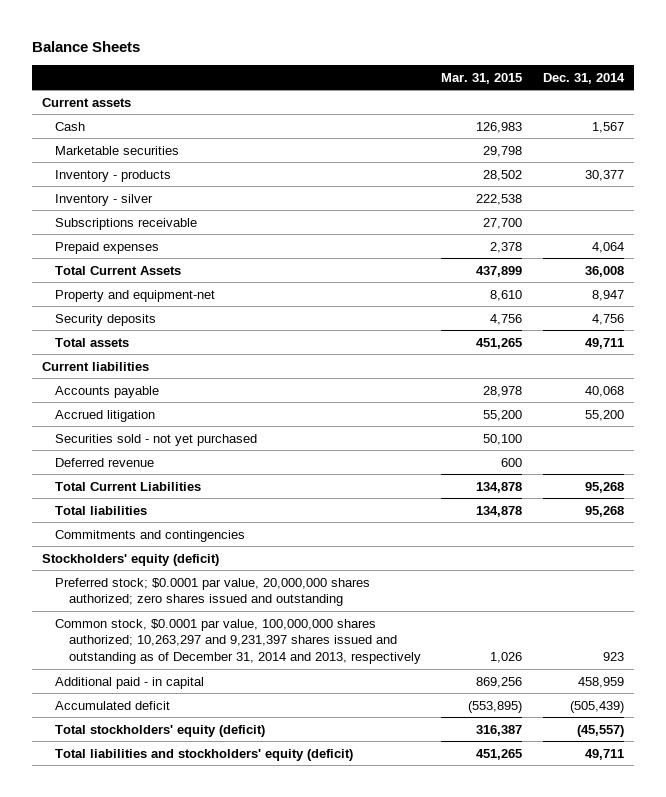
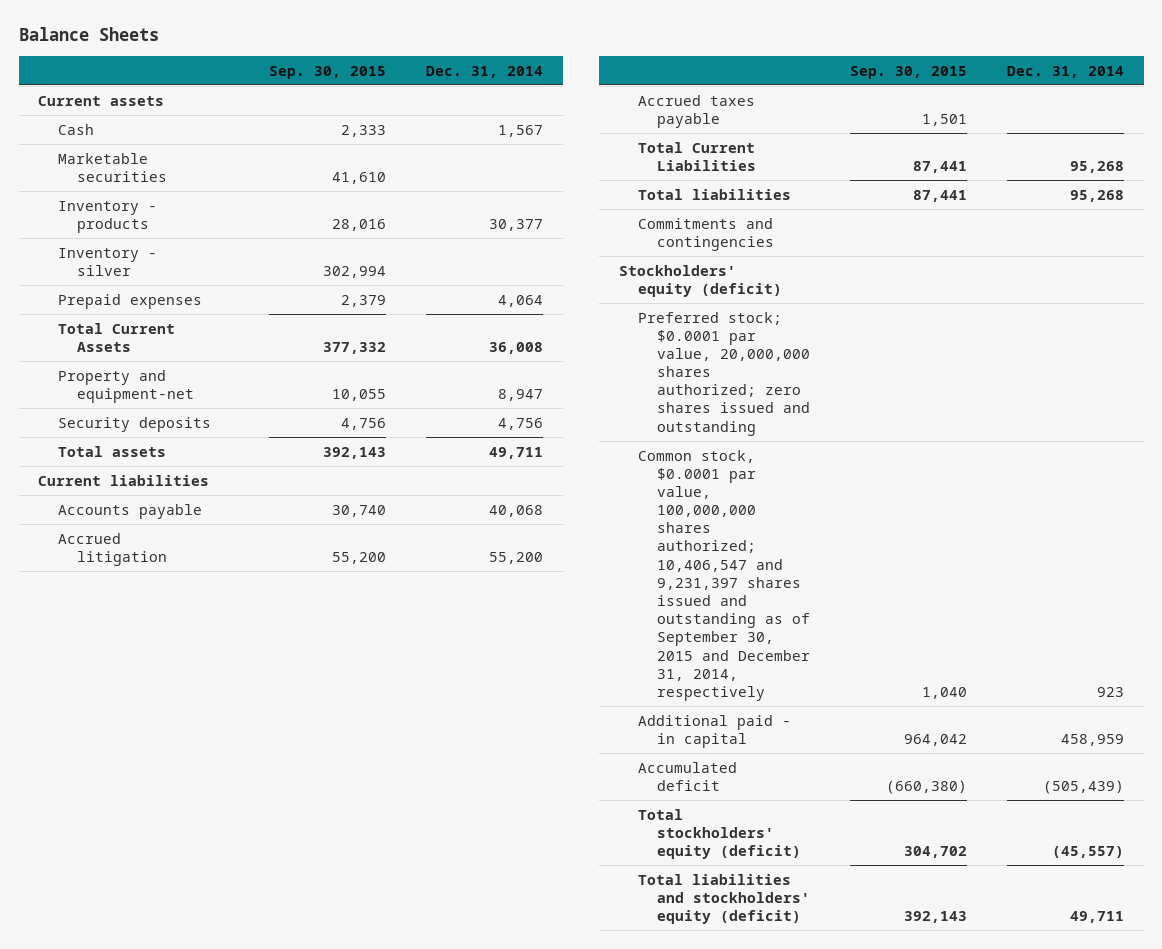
- | Mar. 31, 2015 | Dec. 31, 2014
+ | Sep. 30, 2015 | Dec. 31, 2014
- Subscriptions receivable | 27,700 |
- Securities sold - not yet purchased | 50,100 |
- Deferred revenue | 600 |
+ Accrued taxes payable | 1,501 |
- Common stock, $0.0001 par value, 100,000,000 shares authorized; 10,263,297 and 9,231,397 shares issued and outstanding as of December 31, 2014 and 2013, respectively | 1,026 | 923
+ Common stock, $0.0001 par value, 100,000,000 shares authorized; 10,406,547 and 9,231,397 shares issued and outstanding as of September 30, 2015 and December 31, 2014, respectively | 1,040 | 923

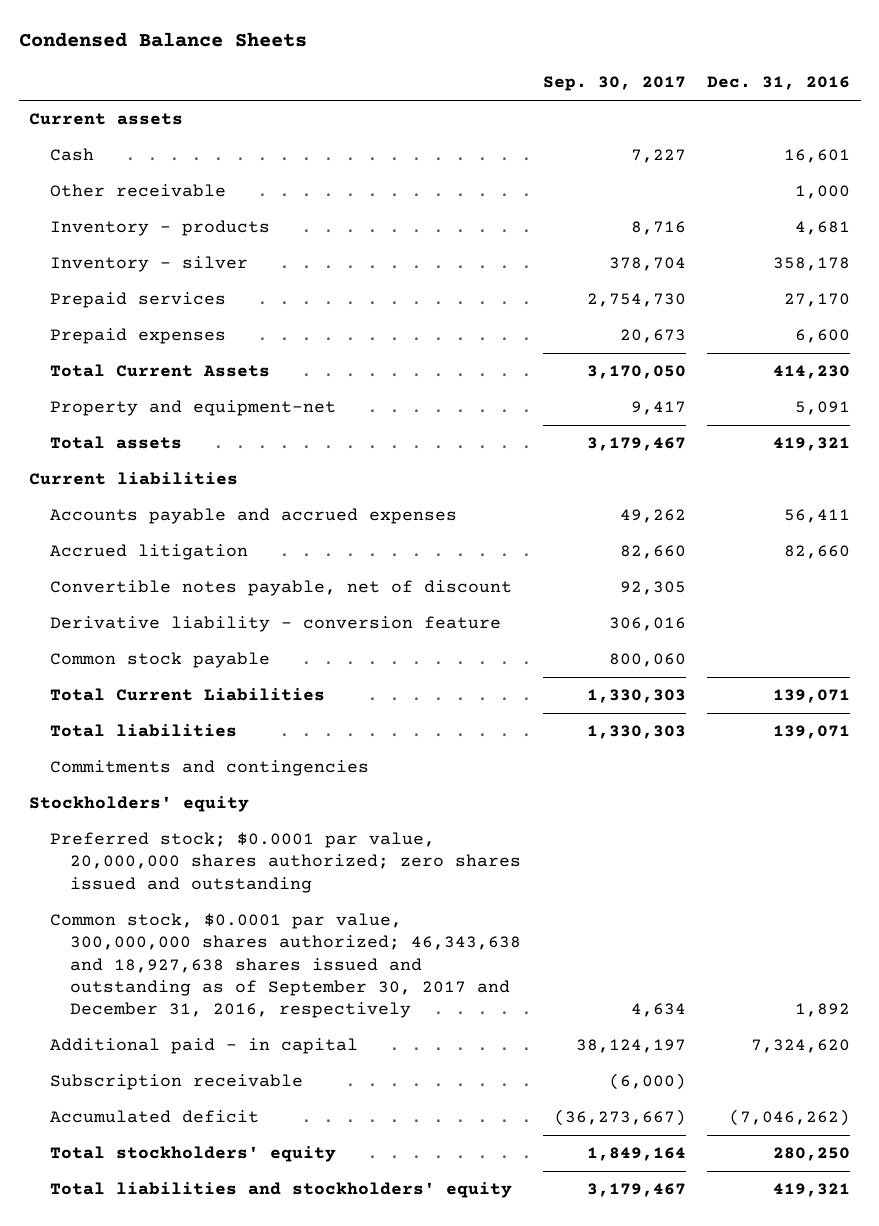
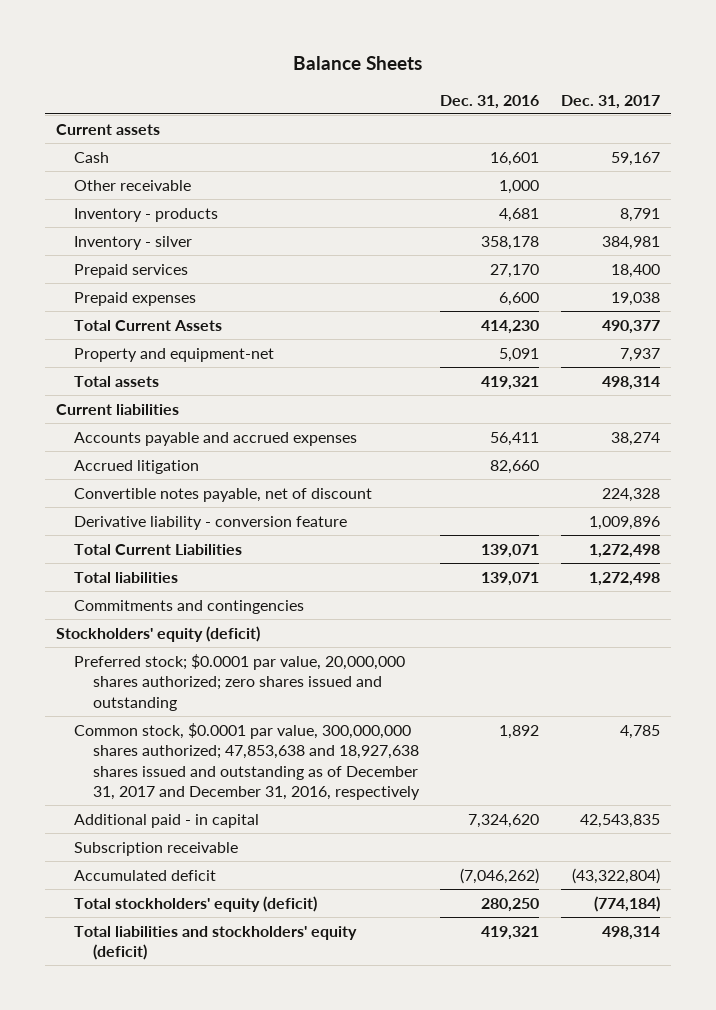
- Condensed Balance Sheets
+ Balance Sheets
- | Sep. 30, 2017 | Dec. 31, 2016
+ | Dec. 31, 2016 | Dec. 31, 2017
- Common stock payable | 800,060 |
- Stockholders' equity
+ Stockholders' equity (deficit)
- Common stock, $0.0001 par value, 300,000,000 shares authorized; 46,343,638 and 18,927,638 shares issued and outstanding as of September 30, 2017 and December 31, 2016, respectively | 4,634 | 1,892
+ Common stock, $0.0001 par value, 300,000,000 shares authorized; 47,853,638 and 18,927,638 shares issued and outstanding as of December 31, 2017 and December 31, 2016, respectively | 1,892 | 4,785
- Total stockholders' equity | 1,849,164 | 280,250
- Total liabilities and stockholders' equity | 3,179,467 | 419,321
+ Total stockholders' equity (deficit) | 280,250 | (774,184)
+ Total liabilities and stockholders' equity (deficit) | 419,321 | 498,314

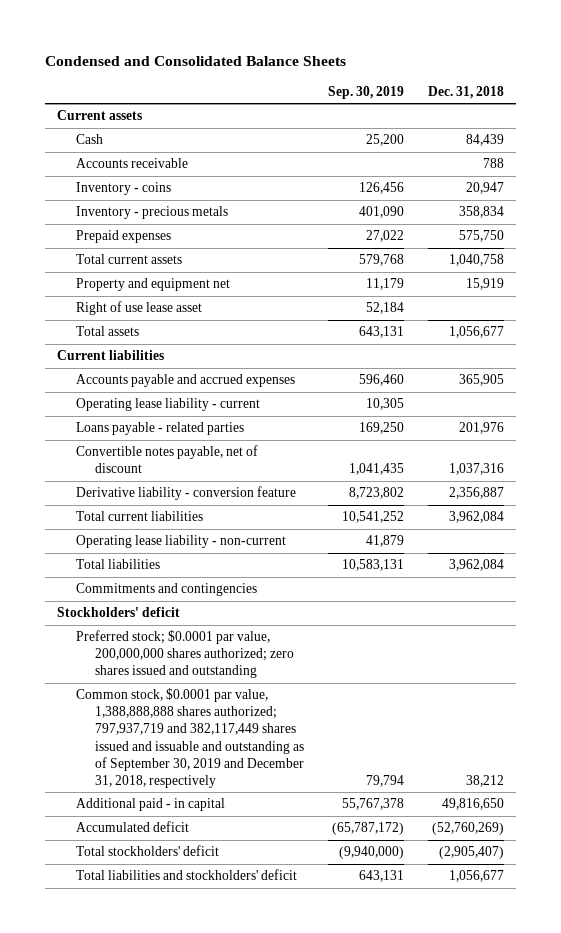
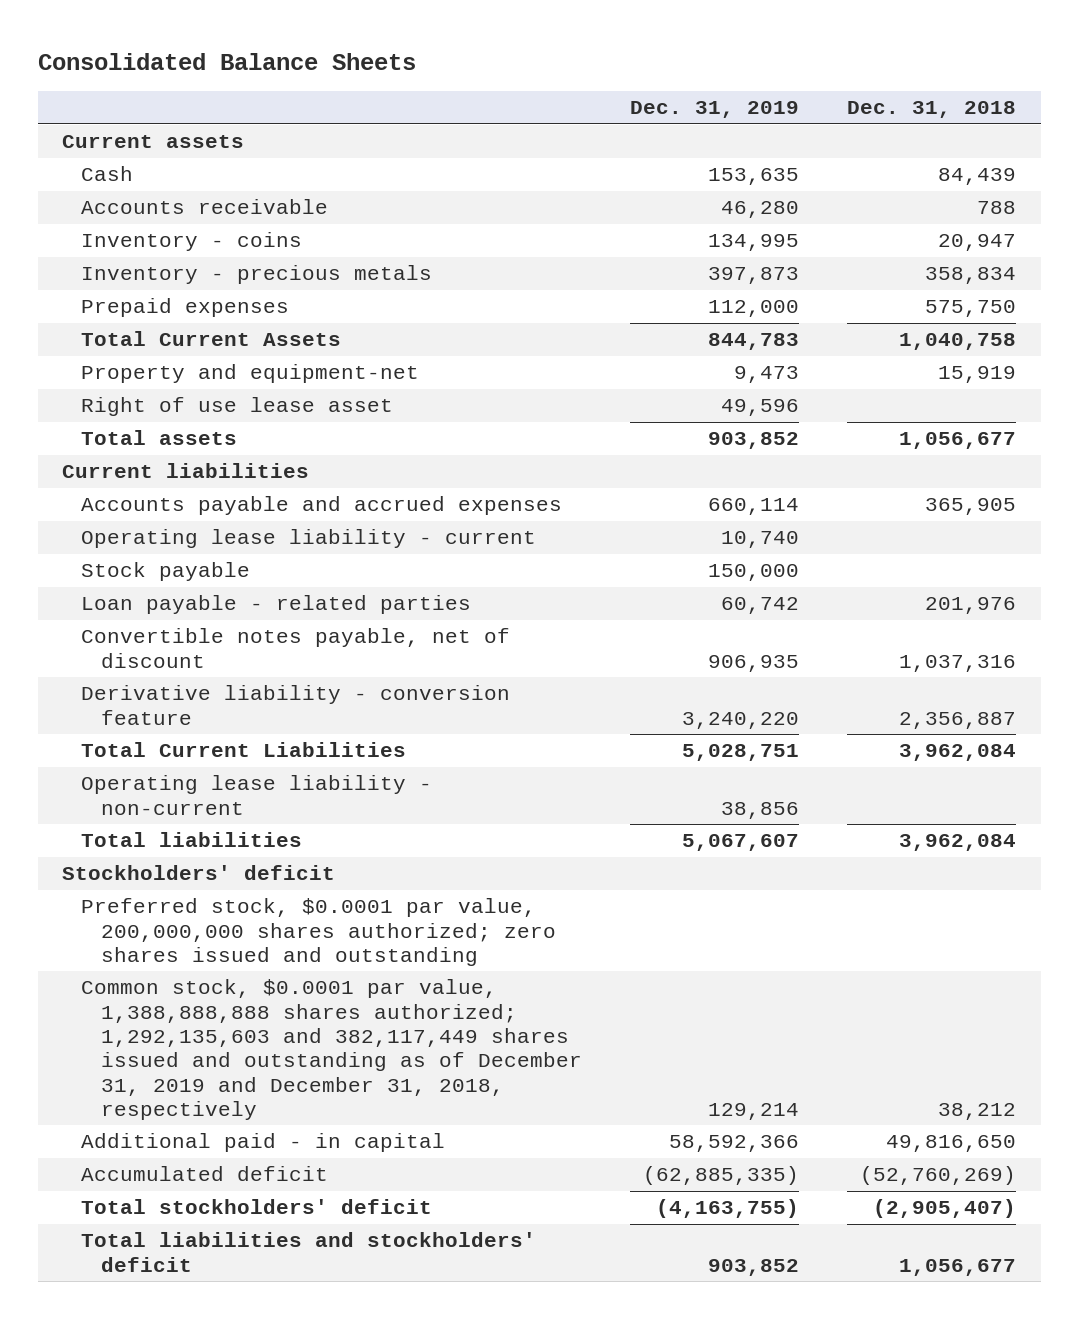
- Condensed and Consolidated Balance Sheets
+ Consolidated Balance Sheets
- | Sep. 30, 2019 | Dec. 31, 2018
+ | Dec. 31, 2019 | Dec. 31, 2018
- Total current assets | 579,768 | 1,040,758
- Property and equipment net | 11,179 | 15,919
+ Total Current Assets | 844,783 | 1,040,758
+ Property and equipment-net | 9,473 | 15,919
- Loans payable - related parties | 169,250 | 201,976
+ Stock payable | 150,000 |
+ Loan payable - related parties | 60,742 | 201,976
- Total current liabilities | 10,541,252 | 3,962,084
+ Total Current Liabilities | 5,028,751 | 3,962,084
- Commitments and contingencies
- Preferred stock; $0.0001 par value, 200,000,000 shares authorized; zero shares issued and outstanding
- Common stock, $0.0001 par value, 1,388,888,888 shares authorized; 797,937,719 and 382,117,449 shares issued and issuable and outstanding as of September 30, 2019 and December 31, 2018, respectively | 79,794 | 38,212
+ Preferred stock, $0.0001 par value, 200,000,000 shares authorized; zero shares issued and outstanding
+ Common stock, $0.0001 par value, 1,388,888,888 shares authorized; 1,292,135,603 and 382,117,449 shares issued and outstanding as of December 31, 2019 and December 31, 2018, respectively | 129,214 | 38,212

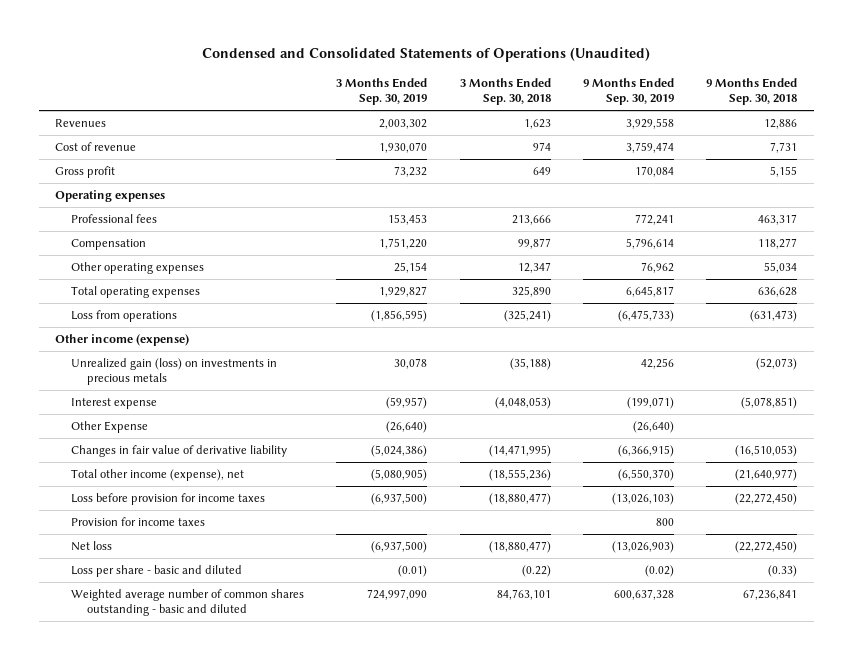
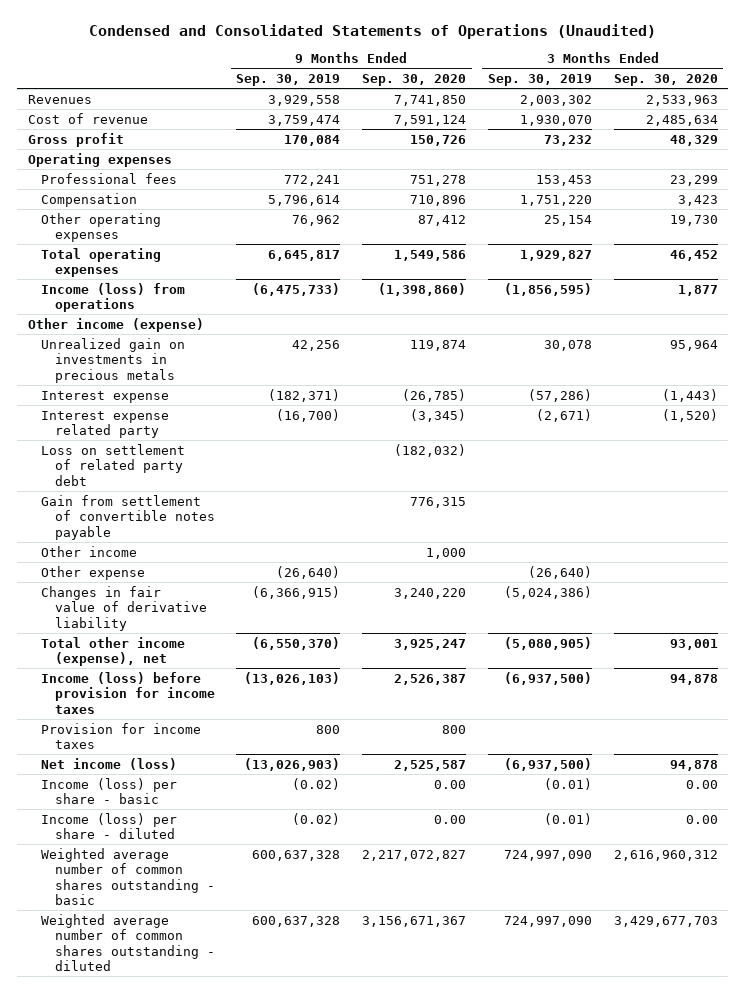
- | 3 Months Ended Sep. 30, 2019 | 3 Months Ended Sep. 30, 2018 | 9 Months Ended Sep. 30, 2019 | 9 Months Ended Sep. 30, 2018
+ | 9 Months Ended Sep. 30, 2019 | 9 Months Ended Sep. 30, 2020 | 3 Months Ended Sep. 30, 2019 | 3 Months Ended Sep. 30, 2020
- Loss from operations | (1,856,595) | (325,241) | (6,475,733) | (631,473)
+ Income (loss) from operations | (6,475,733) | (1,398,860) | (1,856,595) | 1,877
- Unrealized gain (loss) on investments in precious metals | 30,078 | (35,188) | 42,256 | (52,073)
- Interest expense | (59,957) | (4,048,053) | (199,071) | (5,078,851)
- Other Expense | (26,640) | | (26,640) |
+ Unrealized gain on investments in precious metals | 42,256 | 119,874 | 30,078 | 95,964
+ Interest expense | (182,371) | (26,785) | (57,286) | (1,443)
+ Interest expense related party | (16,700) | (3,345) | (2,671) | (1,520)
+ Loss on settlement of related party debt | | (182,032) | |
+ Gain from settlement of convertible notes payable | | 776,315 | |
+ Other income | | 1,000 | |
+ Other expense | (26,640) | | (26,640) |
- Loss before provision for income taxes | (6,937,500) | (18,880,477) | (13,026,103) | (22,272,450)
+ Income (loss) before provision for income taxes | (13,026,103) | 2,526,387 | (6,937,500) | 94,878
- Net loss | (6,937,500) | (18,880,477) | (13,026,903) | (22,272,450)
- Loss per share - basic and diluted | (0.01) | (0.22) | (0.02) | (0.33)
- Weighted average number of common shares outstanding - basic and diluted | 724,997,090 | 84,763,101 | 600,637,328 | 67,236,841
+ Net income (loss) | (13,026,903) | 2,525,587 | (6,937,500) | 94,878
+ Income (loss) per share - basic | (0.02) | 0.00 | (0.01) | 0.00
+ Income (loss) per share - diluted | (0.02) | 0.00 | (0.01) | 0.00
+ Weighted average number of common shares outstanding - basic | 600,637,328 | 2,217,072,827 | 724,997,090 | 2,616,960,312
+ Weighted average number of common shares outstanding - diluted | 600,637,328 | 3,156,671,367 | 724,997,090 | 3,429,677,703

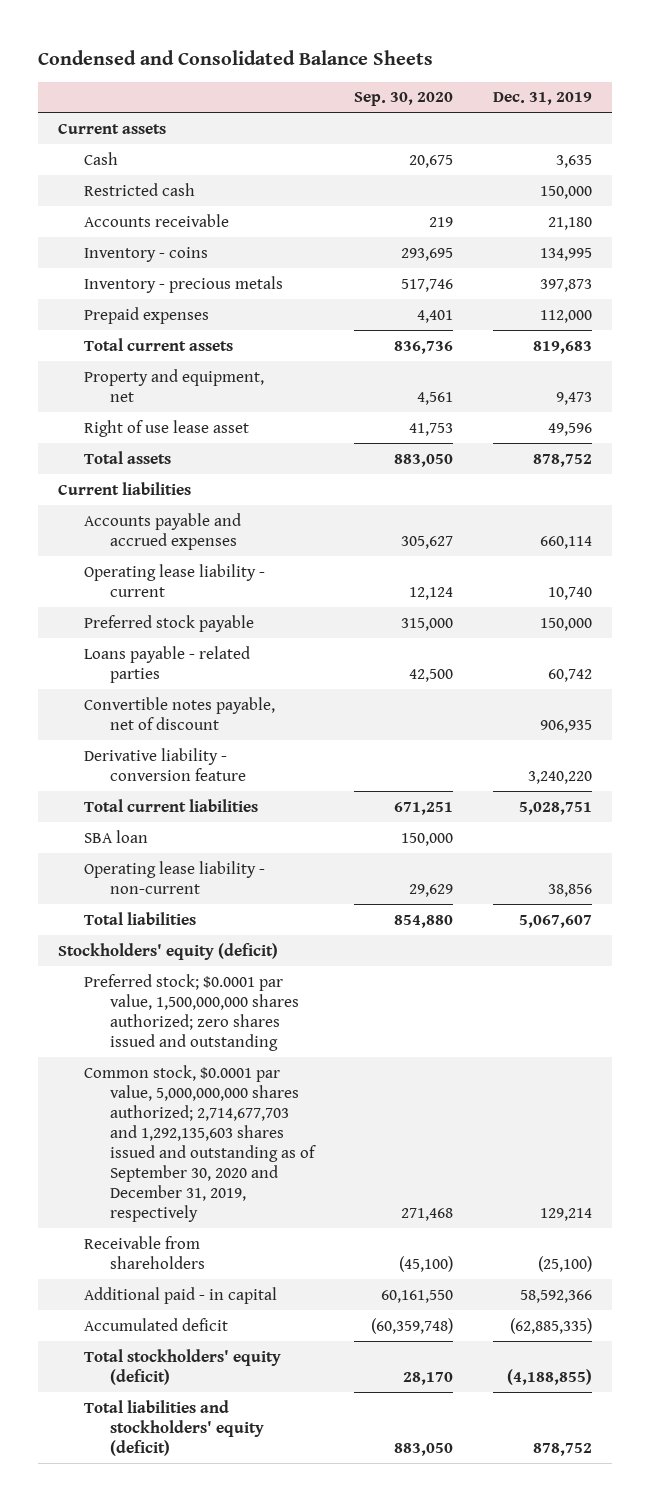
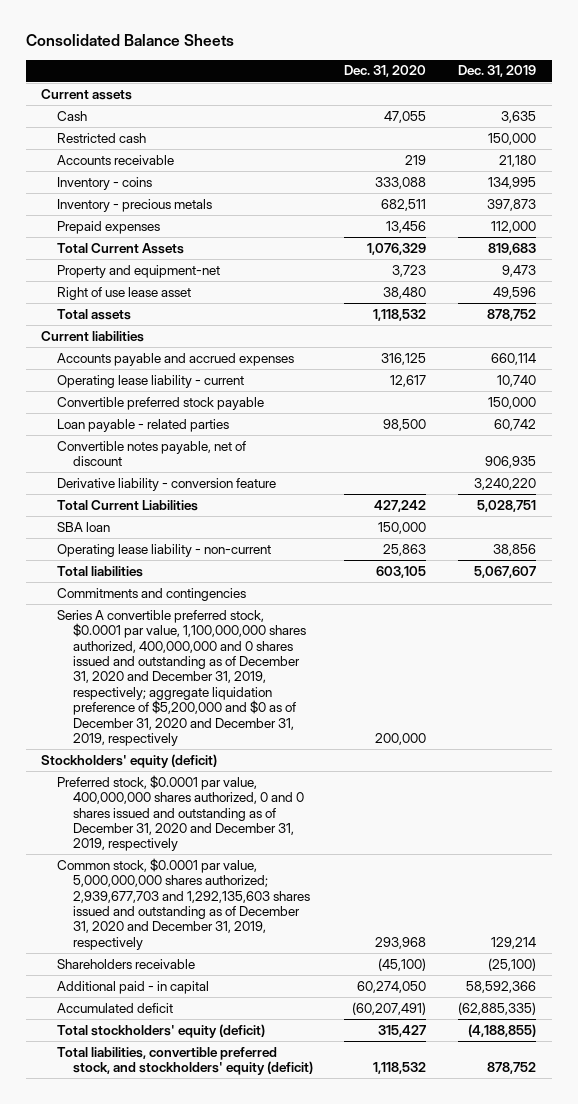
- Condensed and Consolidated Balance Sheets
+ Consolidated Balance Sheets
- | Sep. 30, 2020 | Dec. 31, 2019
+ | Dec. 31, 2020 | Dec. 31, 2019
- Total current assets | 836,736 | 819,683
- Property and equipment, net | 4,561 | 9,473
+ Total Current Assets | 1,076,329 | 819,683
+ Property and equipment-net | 3,723 | 9,473
- Preferred stock payable | 315,000 | 150,000
- Loans payable - related parties | 42,500 | 60,742
+ Convertible preferred stock payable | | 150,000
+ Loan payable - related parties | 98,500 | 60,742
- Total current liabilities | 671,251 | 5,028,751
+ Total Current Liabilities | 427,242 | 5,028,751
+ Commitments and contingencies
+ Series A convertible preferred stock, $0.0001 par value, 1,100,000,000 shares authorized, 400,000,000 and 0 shares issued and outstanding as of December 31, 2020 and December 31, 2019, respectively; aggregate liquidation preference of $5,200,000 and $0 as of December 31, 2020 and December 31, 2019, respectively | 200,000 |
- Preferred stock; $0.0001 par value, 1,500,000,000 shares authorized; zero shares issued and outstanding
- Common stock, $0.0001 par value, 5,000,000,000 shares authorized; 2,714,677,703 and 1,292,135,603 shares issued and outstanding as of September 30, 2020 and December 31, 2019, respectively | 271,468 | 129,214
- Receivable from shareholders | (45,100) | (25,100)
+ Preferred stock, $0.0001 par value, 400,000,000 shares authorized, 0 and 0 shares issued and outstanding as of December 31, 2020 and December 31, 2019, respectively
+ Common stock, $0.0001 par value, 5,000,000,000 shares authorized; 2,939,677,703 and 1,292,135,603 shares issued and outstanding as of December 31, 2020 and December 31, 2019, respectively | 293,968 | 129,214
+ Shareholders receivable | (45,100) | (25,100)
- Total liabilities and stockholders' equity (deficit) | 883,050 | 878,752
+ Total liabilities, convertible preferred stock, and stockholders' equity (deficit) | 1,118,532 | 878,752

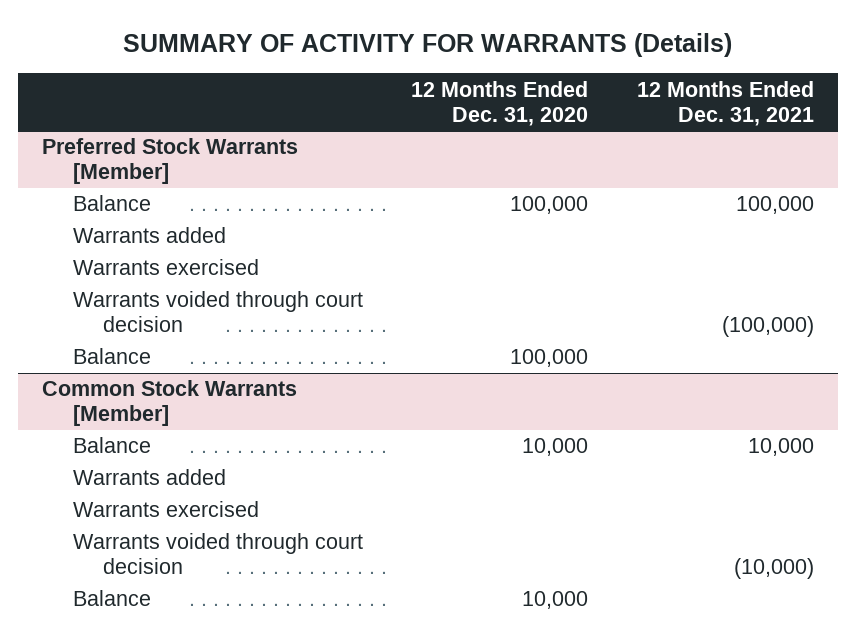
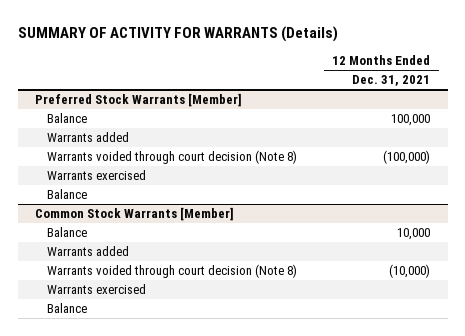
- | 12 Months Ended Dec. 31, 2020 | 12 Months Ended Dec. 31, 2021
+ | 12 Months Ended Dec. 31, 2021
@ Preferred Stock Warrants [Member]
+ Warrants voided through court decision (Note 8) | (100,000)
- Warrants voided through court decision | | (100,000)
@ Common Stock Warrants [Member]
+ Warrants voided through court decision (Note 8) | (10,000)
- Warrants voided through court decision | | (10,000)

